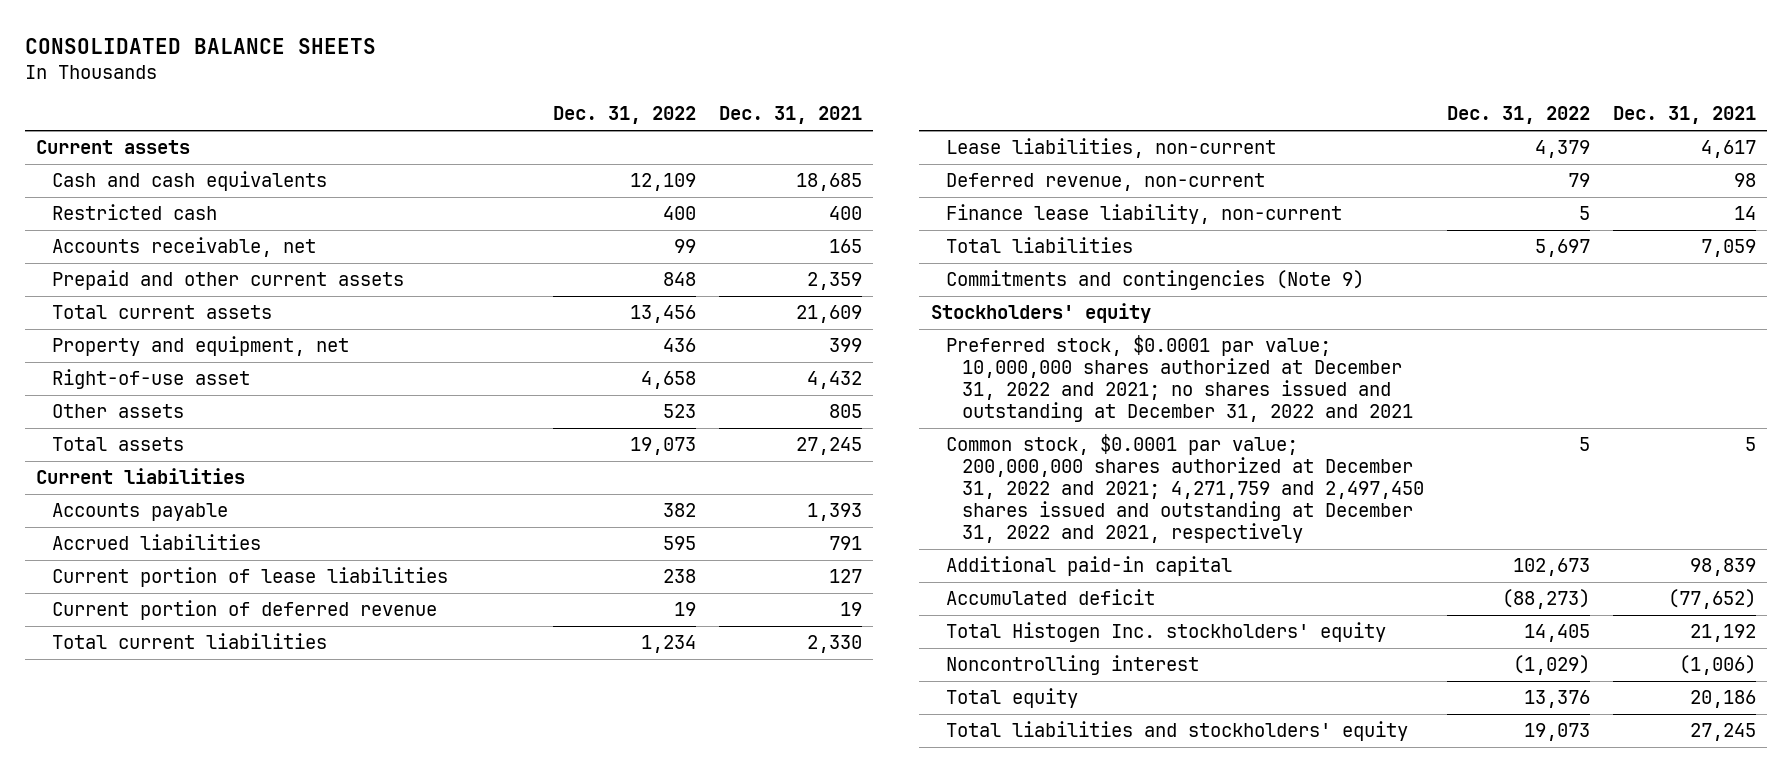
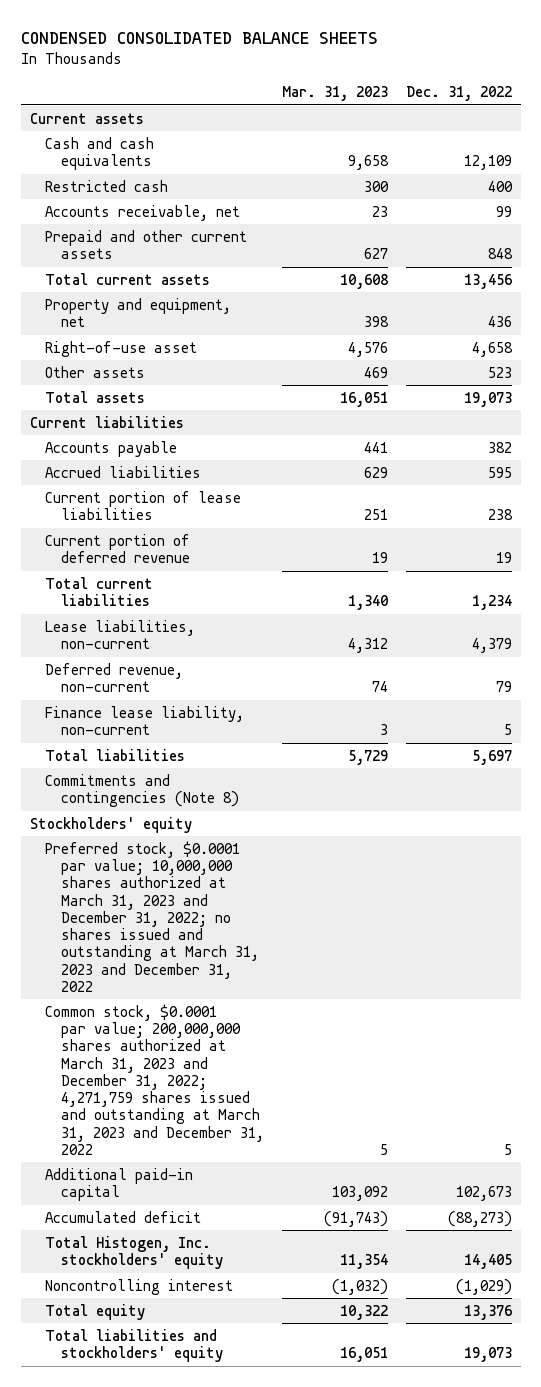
- CONSOLIDATED BALANCE SHEETS
+ CONDENSED CONSOLIDATED BALANCE SHEETS
- | Dec. 31, 2022 | Dec. 31, 2021
+ | Mar. 31, 2023 | Dec. 31, 2022
- Commitments and contingencies (Note 9)
+ Commitments and contingencies (Note 8)
- Preferred stock, $0.0001 par value; 10,000,000 shares authorized at December 31, 2022 and 2021; no shares issued and outstanding at December 31, 2022 and 2021
- Common stock, $0.0001 par value; 200,000,000 shares authorized at December 31, 2022 and 2021; 4,271,759 and 2,497,450 shares issued and outstanding at December 31, 2022 and 2021, respectively | 5 | 5
+ Preferred stock, $0.0001 par value; 10,000,000 shares authorized at March 31, 2023 and December 31, 2022; no shares issued and outstanding at March 31, 2023 and December 31, 2022
+ Common stock, $0.0001 par value; 200,000,000 shares authorized at March 31, 2023 and December 31, 2022; 4,271,759 shares issued and outstanding at March 31, 2023 and December 31, 2022 | 5 | 5
- Total Histogen Inc. stockholders' equity | 14,405 | 21,192
+ Total Histogen, Inc. stockholders' equity | 11,354 | 14,405

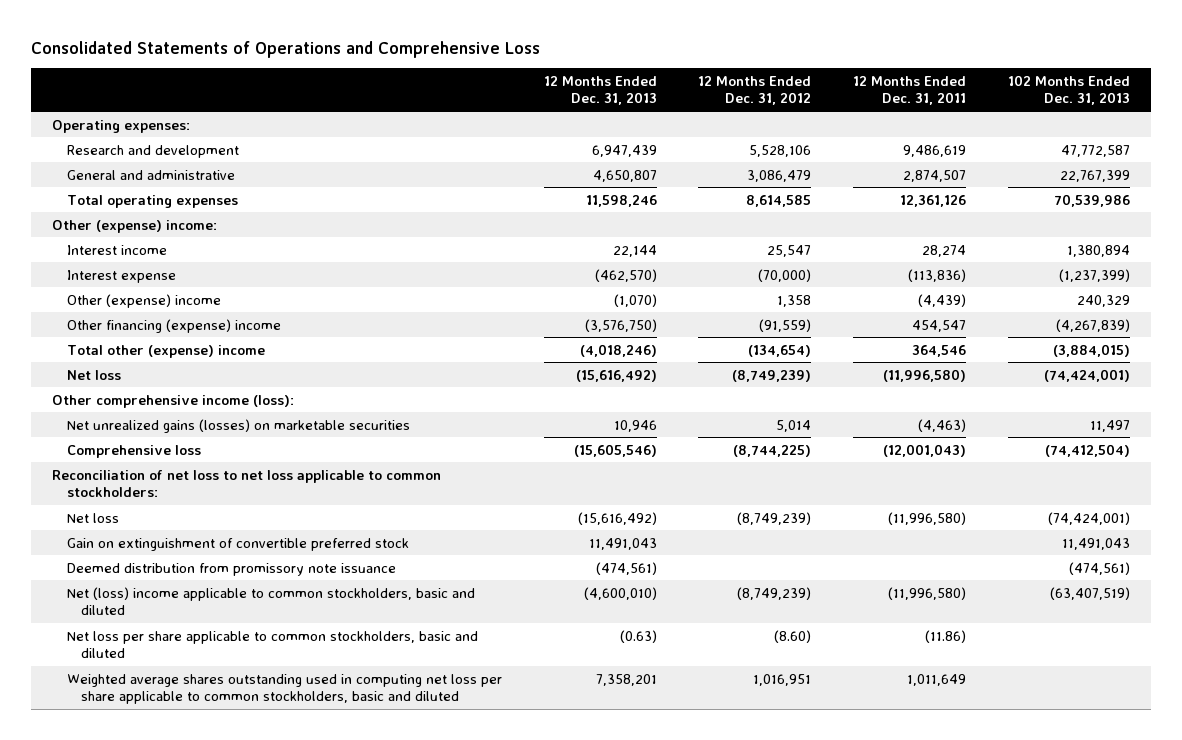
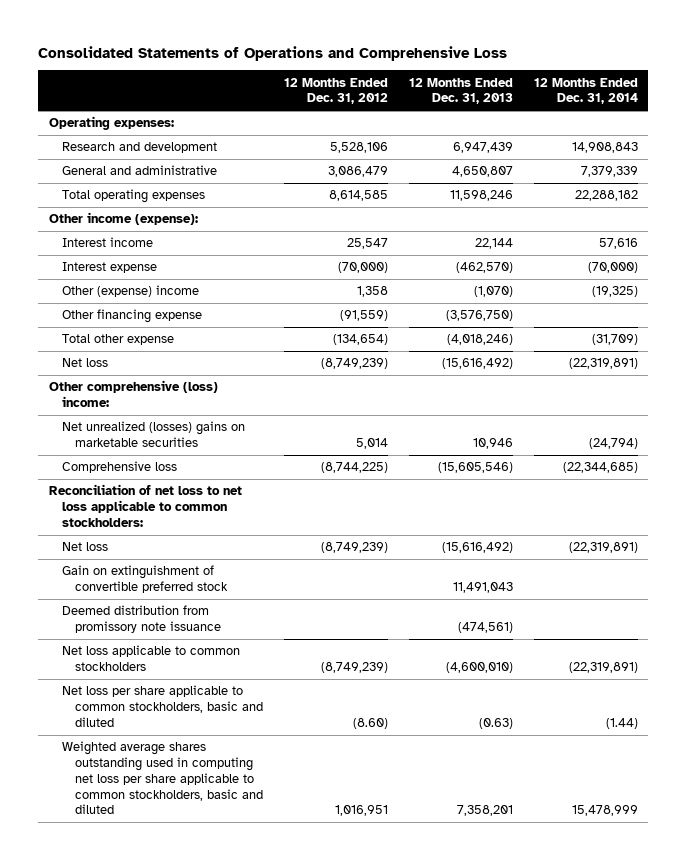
- | 12 Months Ended Dec. 31, 2013 | 12 Months Ended Dec. 31, 2012 | 12 Months Ended Dec. 31, 2011 | 102 Months Ended Dec. 31, 2013
+ | 12 Months Ended Dec. 31, 2012 | 12 Months Ended Dec. 31, 2013 | 12 Months Ended Dec. 31, 2014
- Other (expense) income:
+ Other income (expense):
- Other financing (expense) income | (3,576,750) | (91,559) | 454,547 | (4,267,839)
- Total other (expense) income | (4,018,246) | (134,654) | 364,546 | (3,884,015)
+ Other financing expense | (91,559) | (3,576,750) |
+ Total other expense | (134,654) | (4,018,246) | (31,709)
- Other comprehensive income (loss):
- Net unrealized gains (losses) on marketable securities | 10,946 | 5,014 | (4,463) | 11,497
+ Other comprehensive (loss) income:
+ Net unrealized (losses) gains on marketable securities | 5,014 | 10,946 | (24,794)
- Net (loss) income applicable to common stockholders, basic and diluted | (4,600,010) | (8,749,239) | (11,996,580) | (63,407,519)
+ Net loss applicable to common stockholders | (8,749,239) | (4,600,010) | (22,319,891)

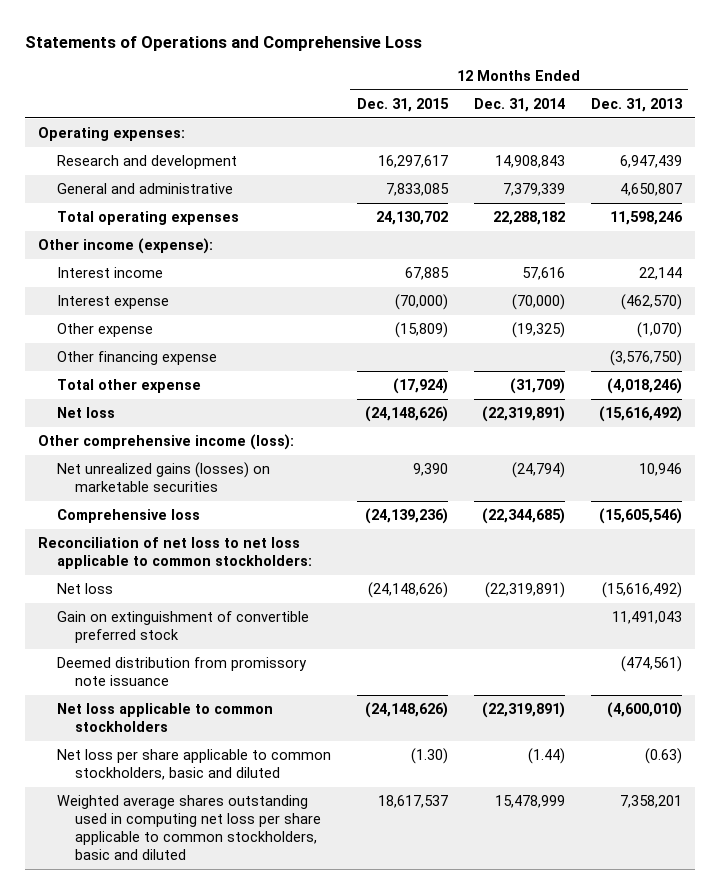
- Consolidated Statements of Operations and Comprehensive Loss
+ Statements of Operations and Comprehensive Loss
- | 12 Months Ended Dec. 31, 2012 | 12 Months Ended Dec. 31, 2013 | 12 Months Ended Dec. 31, 2014
+ | 12 Months Ended Dec. 31, 2015 | 12 Months Ended Dec. 31, 2014 | 12 Months Ended Dec. 31, 2013
- Other (expense) income | 1,358 | (1,070) | (19,325)
+ Other expense | (15,809) | (19,325) | (1,070)
- Other comprehensive (loss) income:
- Net unrealized (losses) gains on marketable securities | 5,014 | 10,946 | (24,794)
+ Other comprehensive income (loss):
+ Net unrealized gains (losses) on marketable securities | 9,390 | (24,794) | 10,946

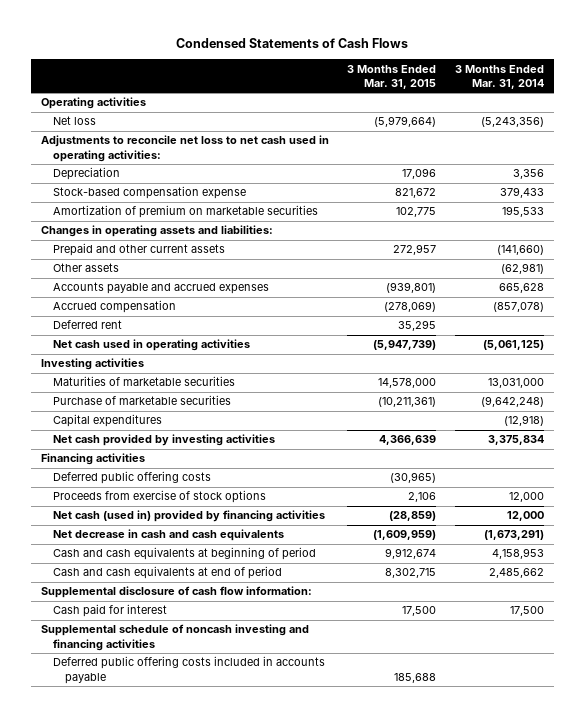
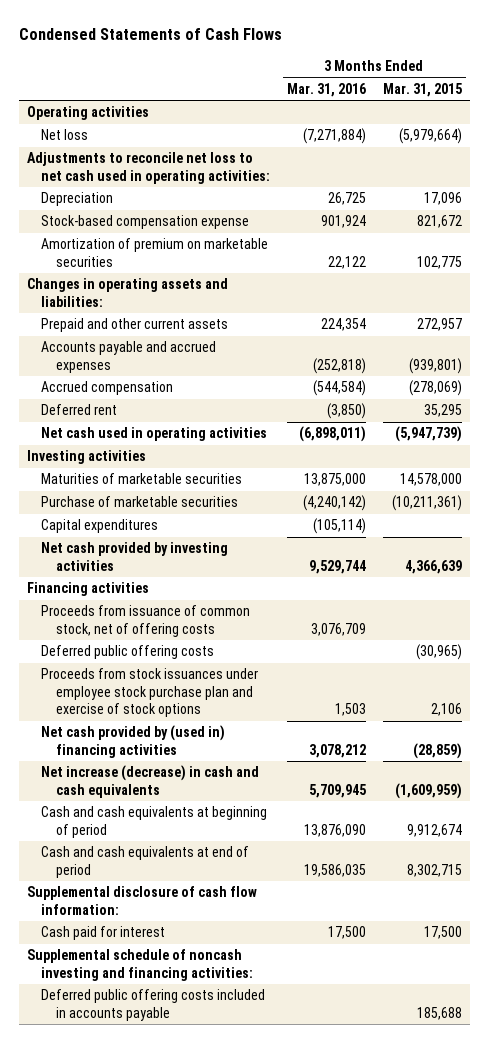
- | 3 Months Ended Mar. 31, 2015 | 3 Months Ended Mar. 31, 2014
+ | 3 Months Ended Mar. 31, 2016 | 3 Months Ended Mar. 31, 2015
- Other assets | | (62,981)
+ Proceeds from issuance of common stock, net of offering costs | 3,076,709 |
- Proceeds from exercise of stock options | 2,106 | 12,000
- Net cash (used in) provided by financing activities | (28,859) | 12,000
- Net decrease in cash and cash equivalents | (1,609,959) | (1,673,291)
+ Proceeds from stock issuances under employee stock purchase plan and exercise of stock options | 1,503 | 2,106
+ Net cash provided by (used in) financing activities | 3,078,212 | (28,859)
+ Net increase (decrease) in cash and cash equivalents | 5,709,945 | (1,609,959)
- Supplemental schedule of noncash investing and financing activities
+ Supplemental schedule of noncash investing and financing activities:

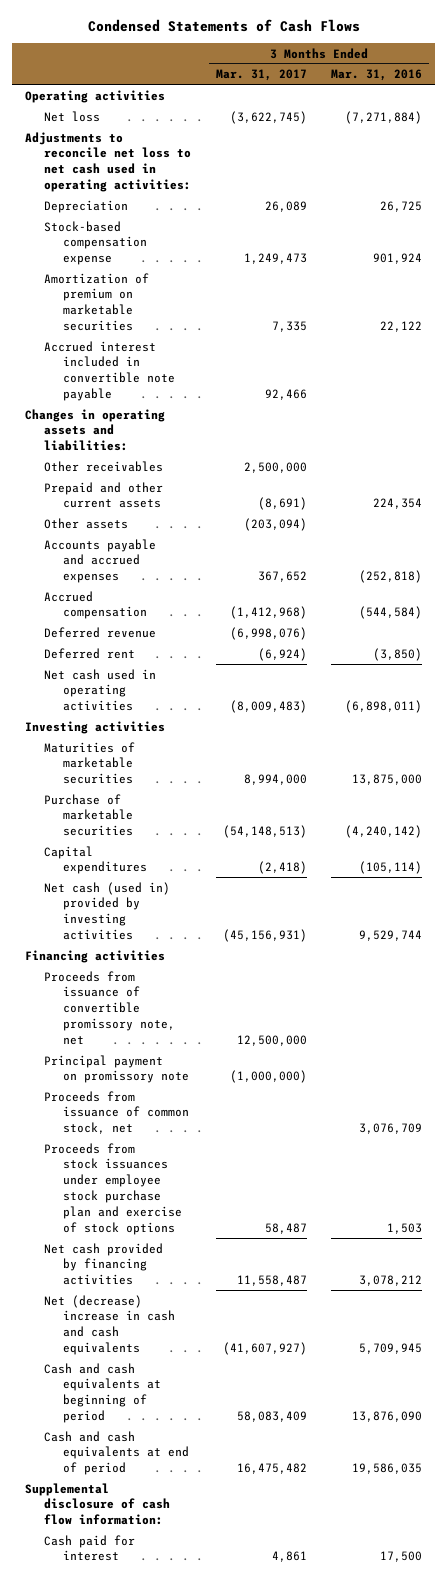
- | 3 Months Ended Mar. 31, 2016 | 3 Months Ended Mar. 31, 2015
+ | 3 Months Ended Mar. 31, 2017 | 3 Months Ended Mar. 31, 2016
+ Accrued interest included in convertible note payable | 92,466 |
+ Other receivables | 2,500,000 |
+ Other assets | (203,094) |
+ Deferred revenue | (6,998,076) |
- Net cash provided by investing activities | 9,529,744 | 4,366,639
+ Net cash (used in) provided by investing activities | (45,156,931) | 9,529,744
- Proceeds from issuance of common stock, net of offering costs | 3,076,709 |
- Deferred public offering costs | | (30,965)
+ Proceeds from issuance of convertible promissory note, net | 12,500,000 |
+ Principal payment on promissory note | (1,000,000) |
+ Proceeds from issuance of common stock, net | | 3,076,709
- Net cash provided by (used in) financing activities | 3,078,212 | (28,859)
- Net increase (decrease) in cash and cash equivalents | 5,709,945 | (1,609,959)
+ Net cash provided by financing activities | 11,558,487 | 3,078,212
+ Net (decrease) increase in cash and cash equivalents | (41,607,927) | 5,709,945
- Supplemental schedule of noncash investing and financing activities:
- Deferred public offering costs included in accounts payable | | 185,688

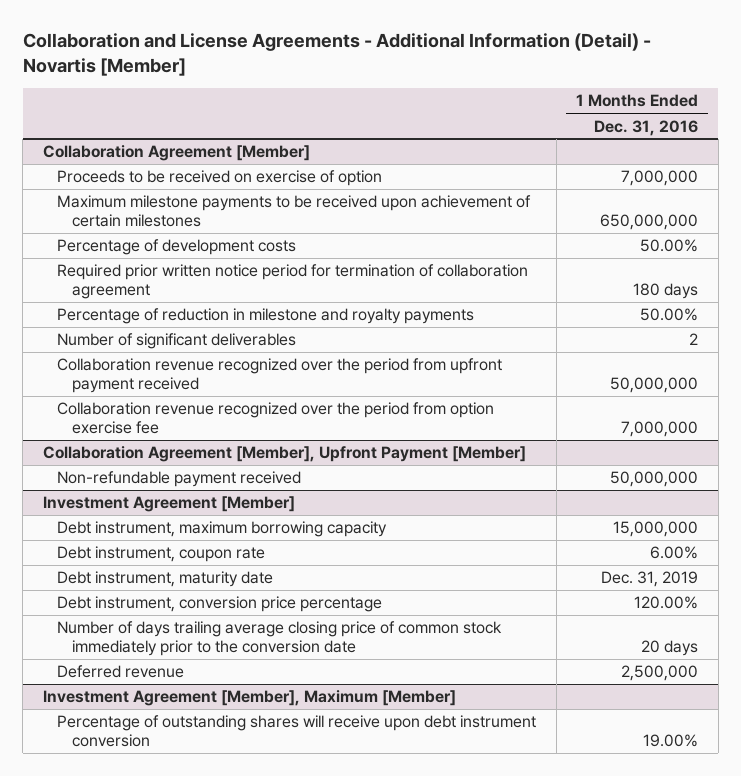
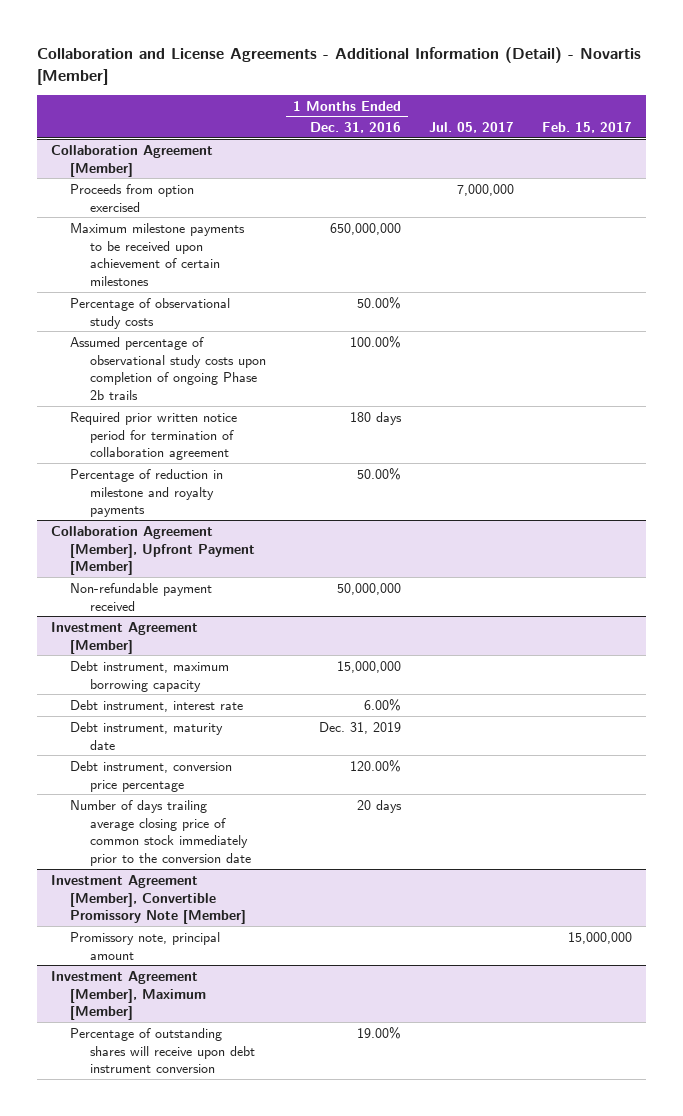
- | 1 Months Ended Dec. 31, 2016
+ | 1 Months Ended Dec. 31, 2016 | Jul. 05, 2017 | Feb. 15, 2017
@ Collaboration Agreement [Member]
- Proceeds to be received on exercise of option | 7,000,000
+ Proceeds from option exercised | | 7,000,000 |
- Percentage of development costs | 50.00%
+ Percentage of observational study costs | 50.00% | |
+ Assumed percentage of observational study costs upon completion of ongoing Phase 2b trails | 100.00% | |
- Number of significant deliverables | 2
- Collaboration revenue recognized over the period from upfront payment received | 50,000,000
- Collaboration revenue recognized over the period from option exercise fee | 7,000,000
@ Investment Agreement [Member]
- Debt instrument, coupon rate | 6.00%
+ Debt instrument, interest rate | 6.00% | |
- Deferred revenue | 2,500,000
+ Investment Agreement [Member], Convertible Promissory Note [Member]
+ Promissory note, principal amount | | | 15,000,000

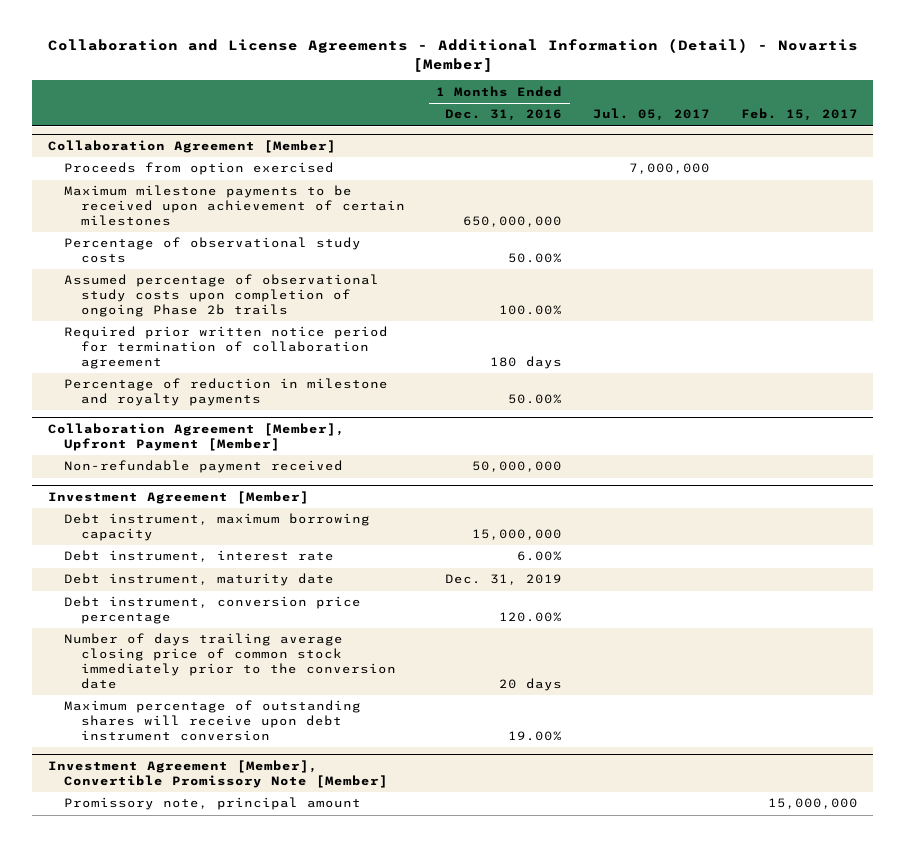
@ Investment Agreement [Member]
+ Maximum percentage of outstanding shares will receive upon debt instrument conversion | 19.00% | |
- Investment Agreement [Member], Maximum [Member]
- Percentage of outstanding shares will receive upon debt instrument conversion | 19.00% | |

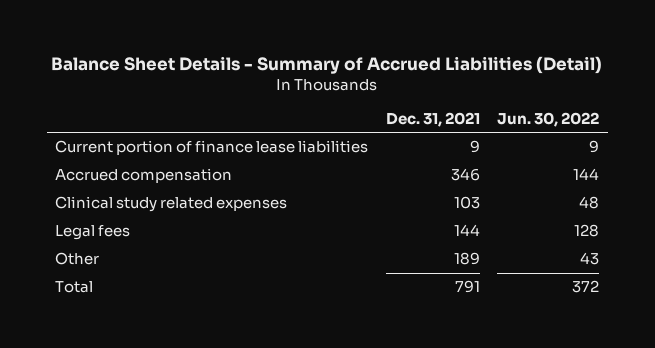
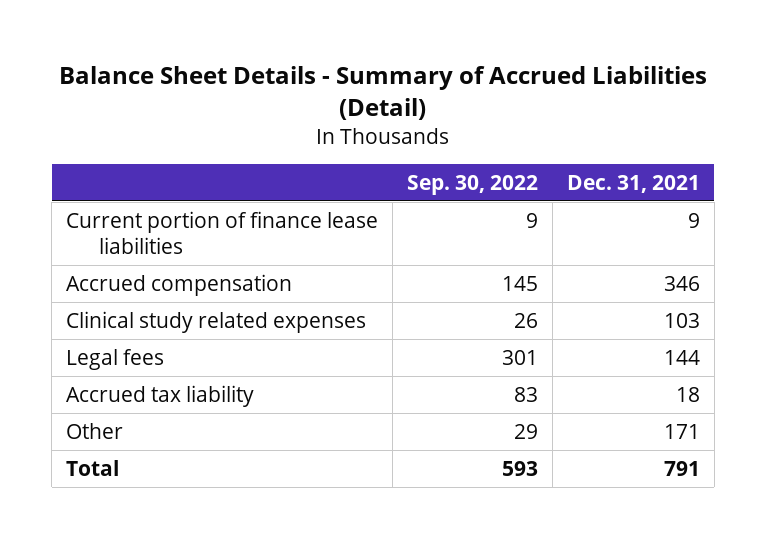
- | Dec. 31, 2021 | Jun. 30, 2022
+ | Sep. 30, 2022 | Dec. 31, 2021
- Other | 189 | 43
+ Accrued tax liability | 83 | 18
+ Other | 29 | 171

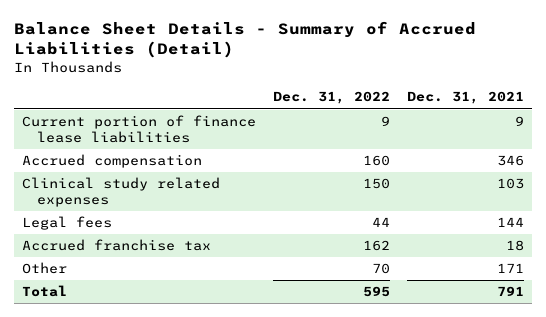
- | Sep. 30, 2022 | Dec. 31, 2021
+ | Dec. 31, 2022 | Dec. 31, 2021
- Accrued tax liability | 83 | 18
+ Accrued franchise tax | 162 | 18

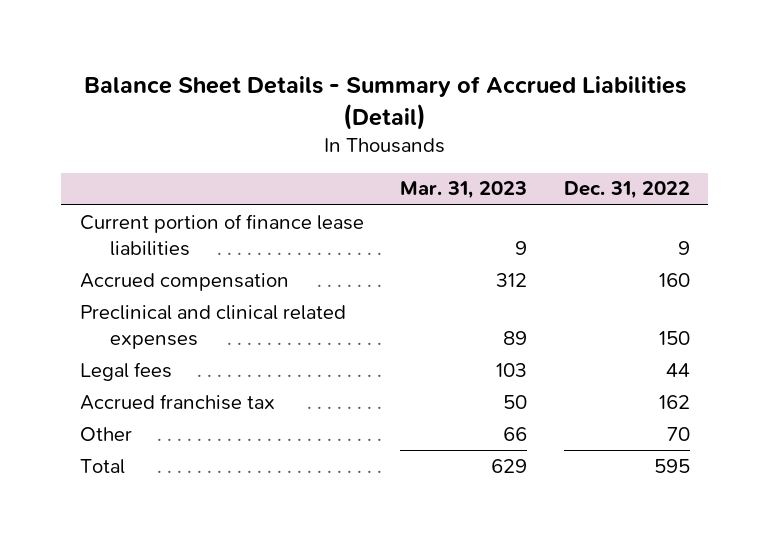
- | Dec. 31, 2022 | Dec. 31, 2021
+ | Mar. 31, 2023 | Dec. 31, 2022
- Clinical study related expenses | 150 | 103
+ Preclinical and clinical related expenses | 89 | 150

